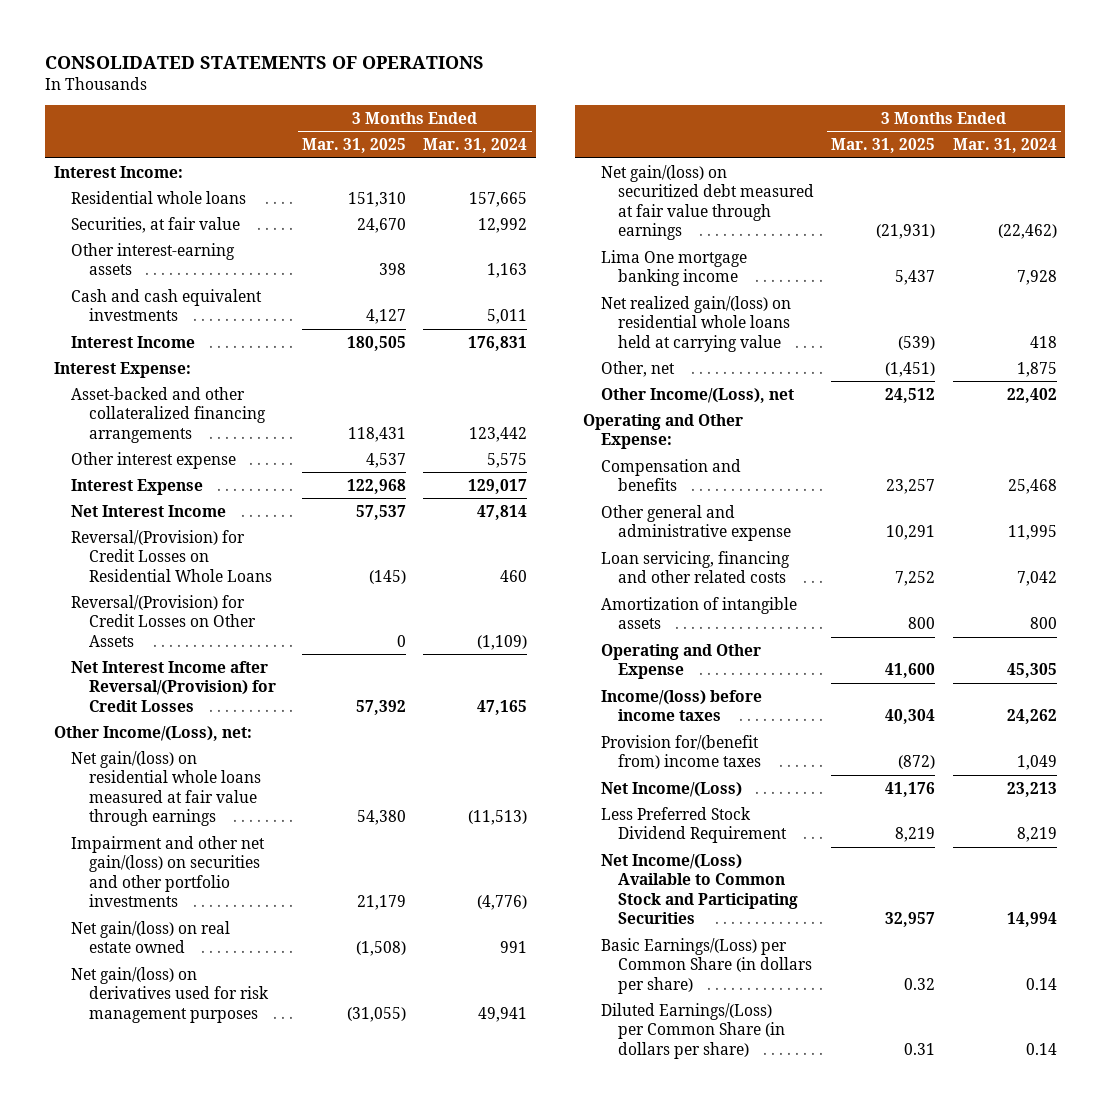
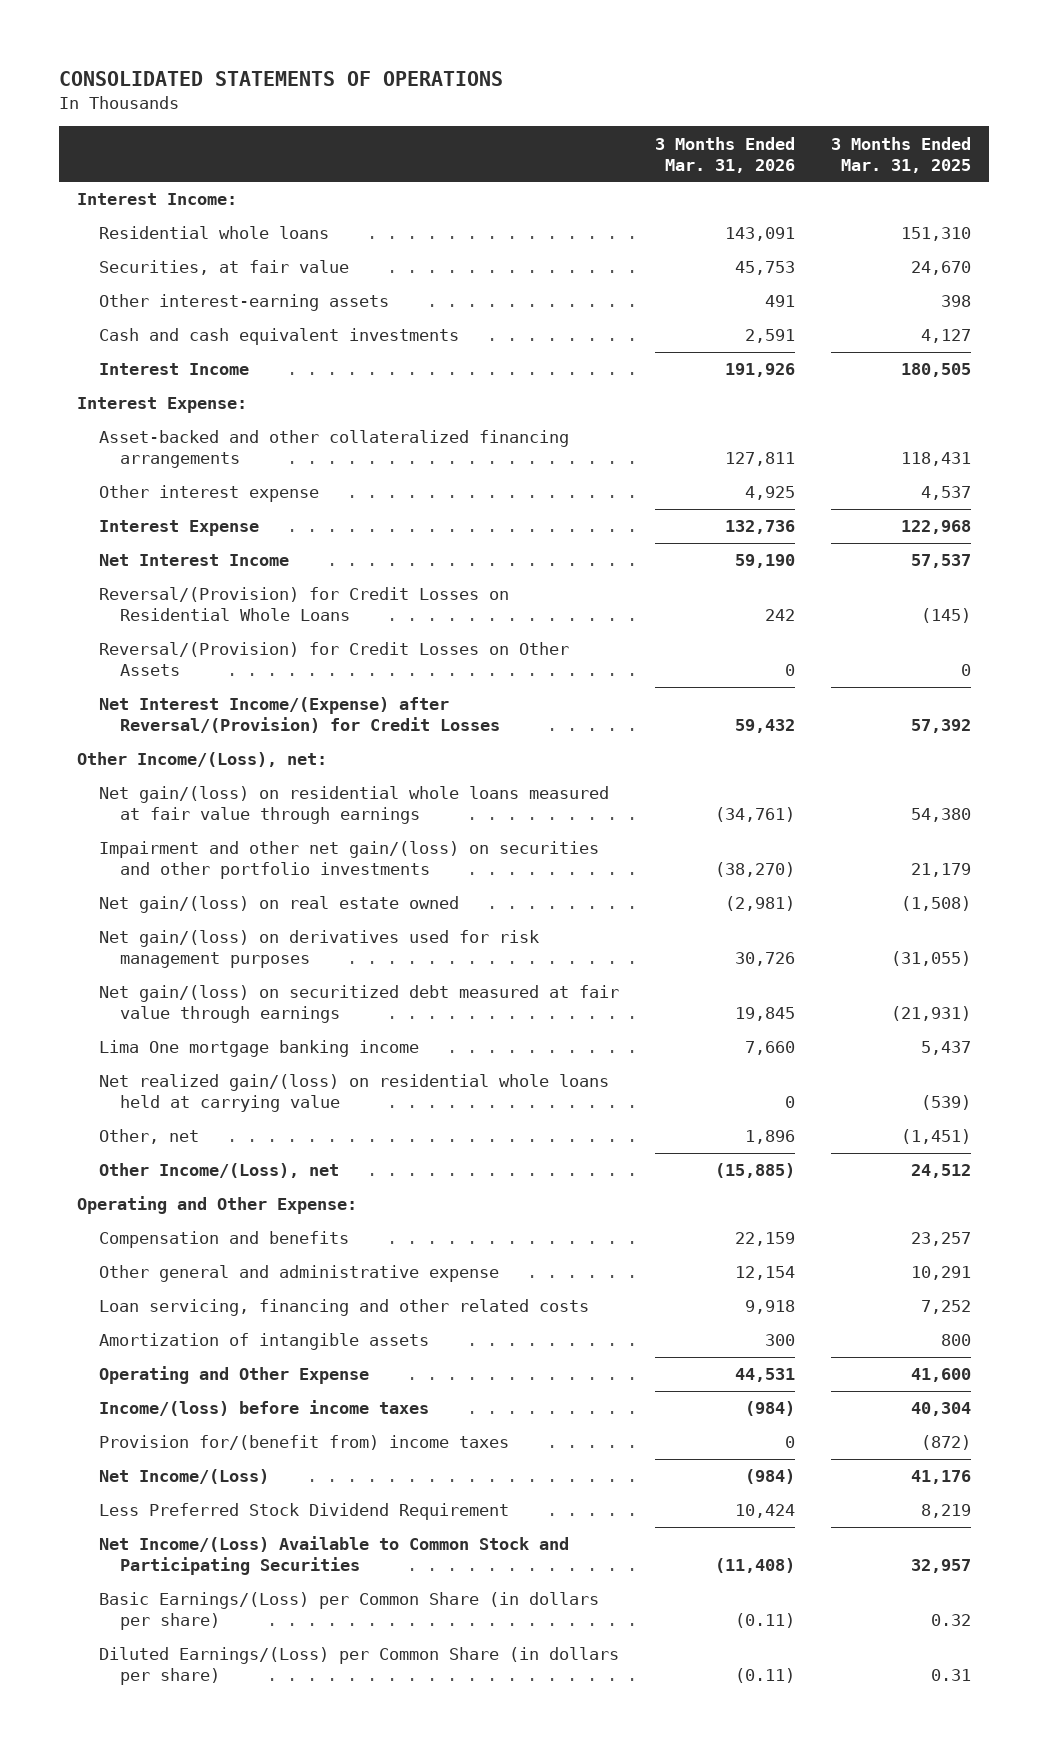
- | 3 Months Ended Mar. 31, 2025 | 3 Months Ended Mar. 31, 2024
+ | 3 Months Ended Mar. 31, 2026 | 3 Months Ended Mar. 31, 2025
- Net Interest Income after Reversal/(Provision) for Credit Losses | 57,392 | 47,165
+ Net Interest Income/(Expense) after Reversal/(Provision) for Credit Losses | 59,432 | 57,392

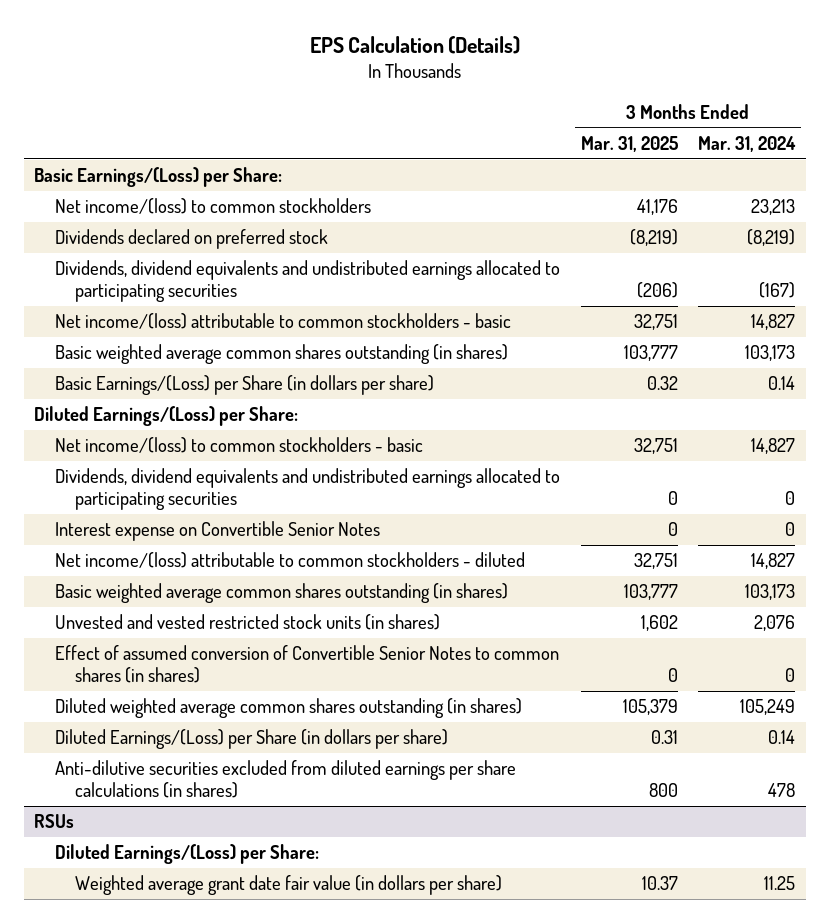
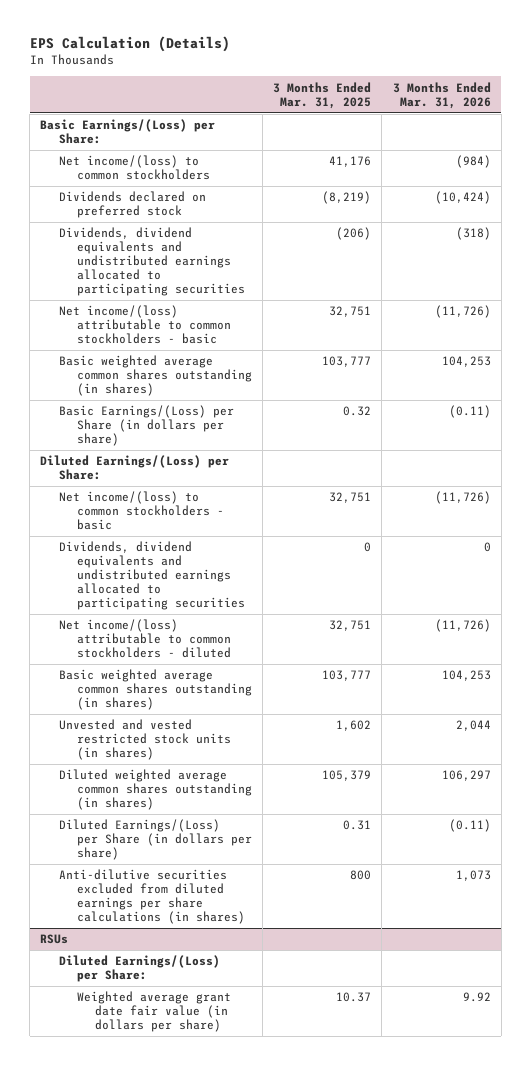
- | 3 Months Ended Mar. 31, 2025 | 3 Months Ended Mar. 31, 2024
+ | 3 Months Ended Mar. 31, 2025 | 3 Months Ended Mar. 31, 2026
- Interest expense on Convertible Senior Notes | 0 | 0
- Effect of assumed conversion of Convertible Senior Notes to common shares (in shares) | 0 | 0

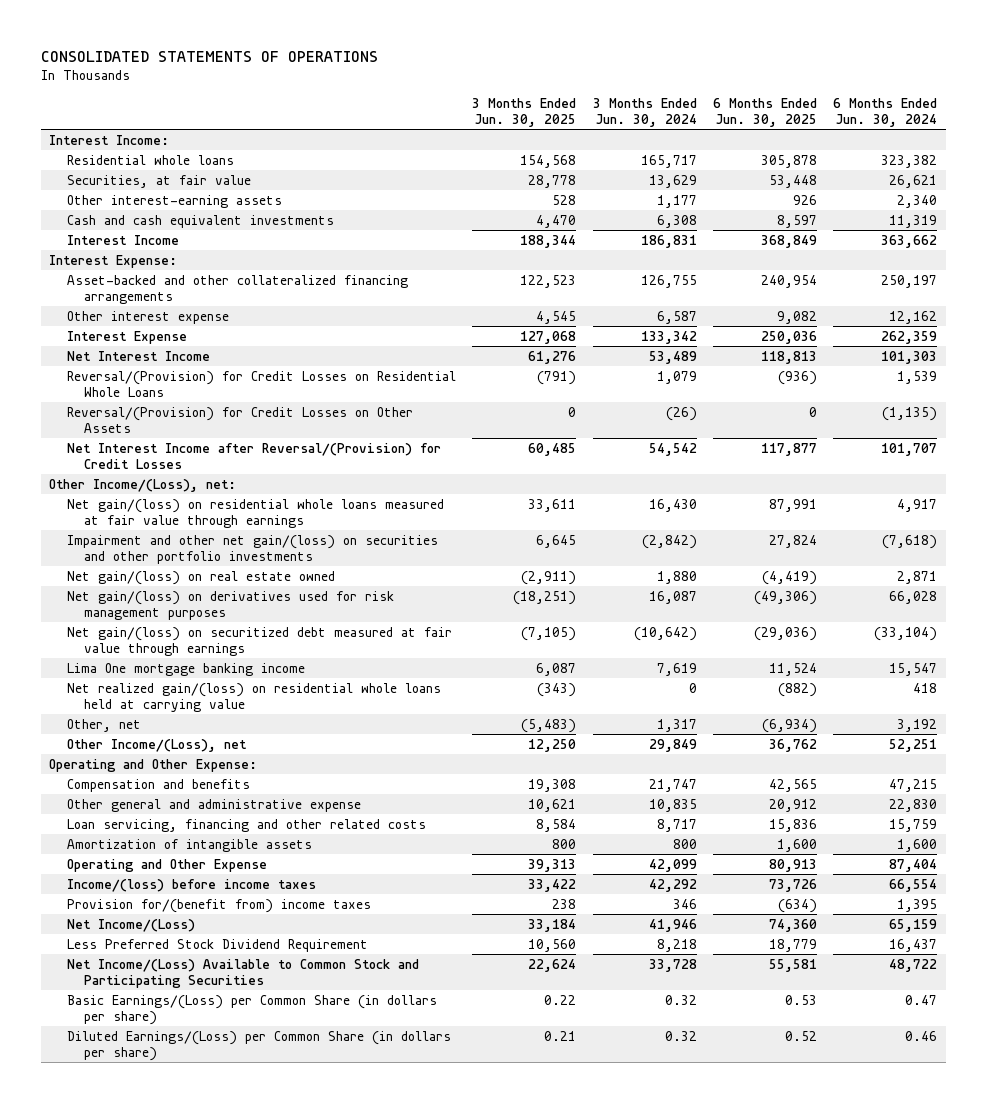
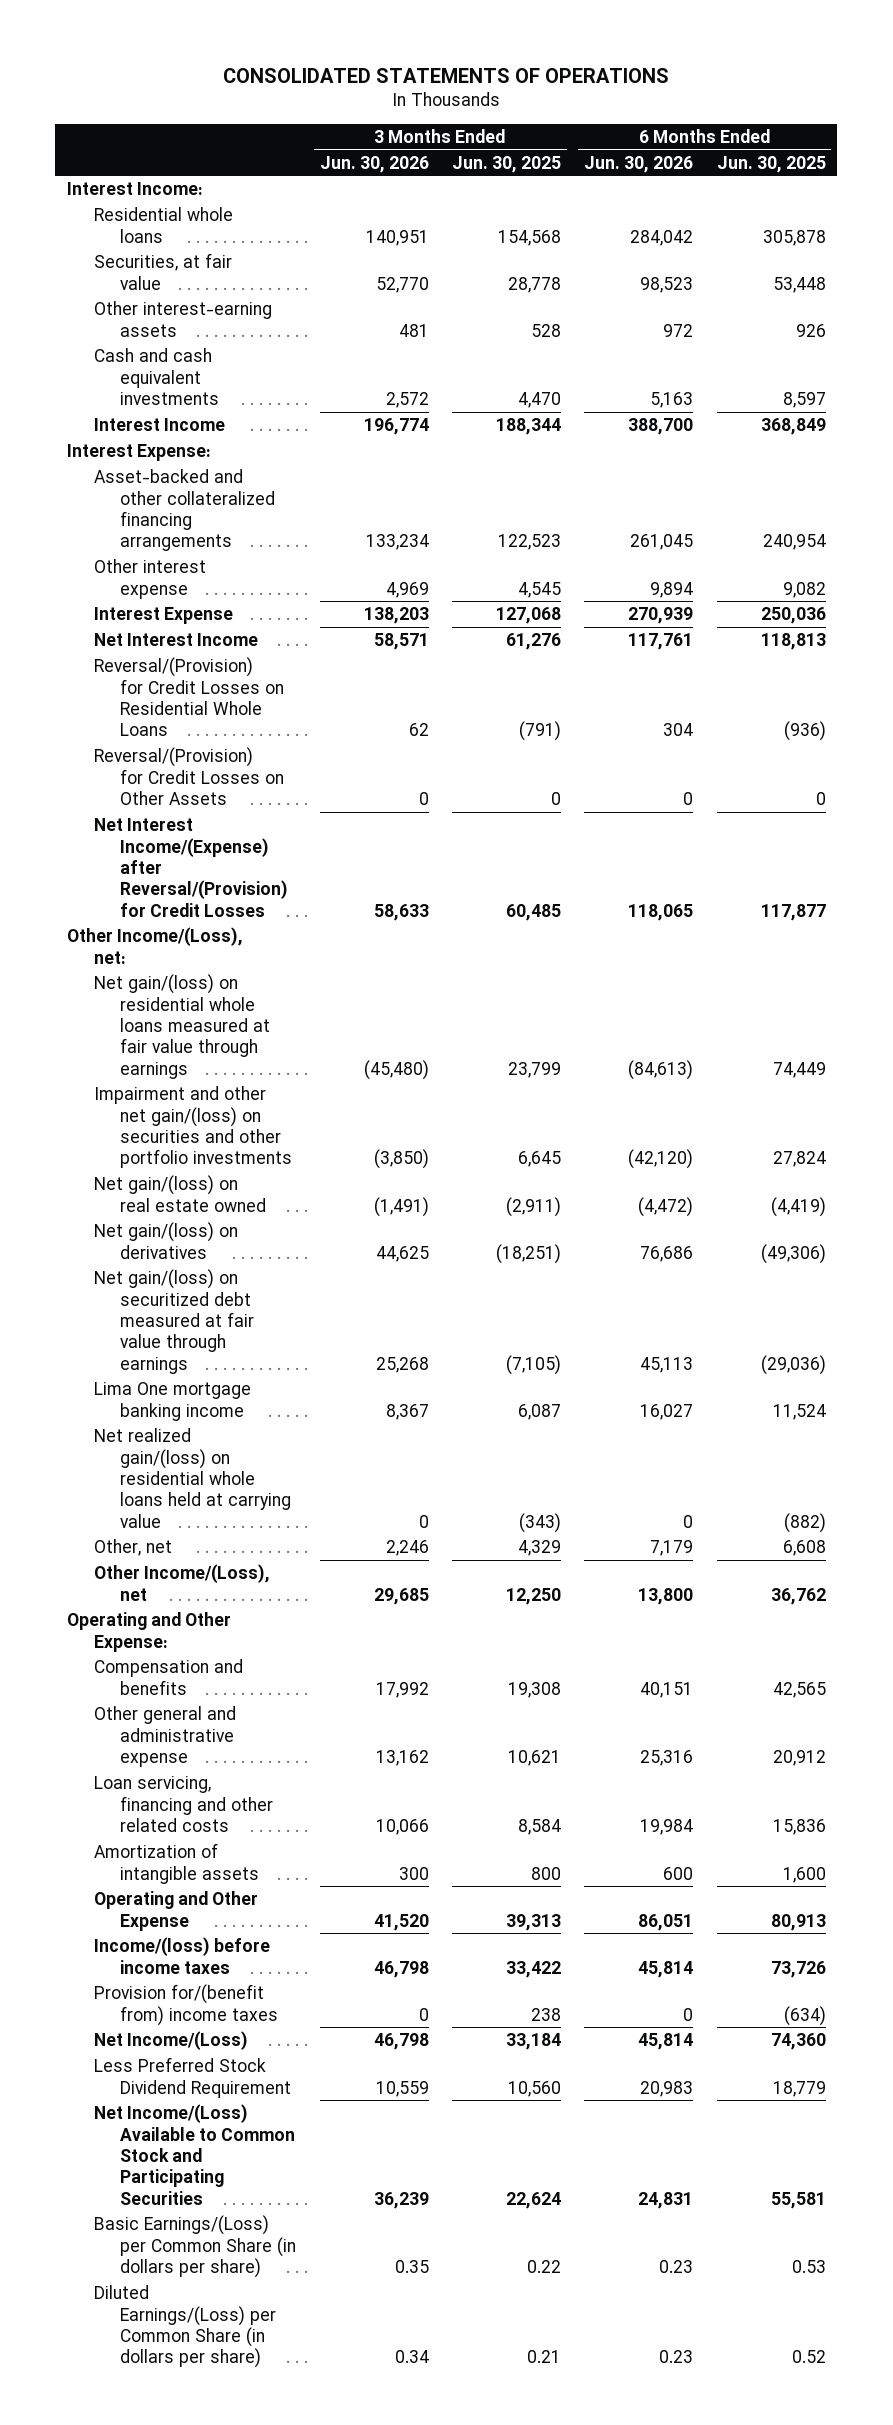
- | 3 Months Ended Jun. 30, 2025 | 3 Months Ended Jun. 30, 2024 | 6 Months Ended Jun. 30, 2025 | 6 Months Ended Jun. 30, 2024
+ | 3 Months Ended Jun. 30, 2026 | 3 Months Ended Jun. 30, 2025 | 6 Months Ended Jun. 30, 2026 | 6 Months Ended Jun. 30, 2025
- Net Interest Income after Reversal/(Provision) for Credit Losses | 60,485 | 54,542 | 117,877 | 101,707
+ Net Interest Income/(Expense) after Reversal/(Provision) for Credit Losses | 58,633 | 60,485 | 118,065 | 117,877
- Net gain/(loss) on residential whole loans measured at fair value through earnings | 33,611 | 16,430 | 87,991 | 4,917
+ Net gain/(loss) on residential whole loans measured at fair value through earnings | (45,480) | 23,799 | (84,613) | 74,449
- Net gain/(loss) on derivatives used for risk management purposes | (18,251) | 16,087 | (49,306) | 66,028
+ Net gain/(loss) on derivatives | 44,625 | (18,251) | 76,686 | (49,306)
- Other, net | (5,483) | 1,317 | (6,934) | 3,192
+ Other, net | 2,246 | 4,329 | 7,179 | 6,608

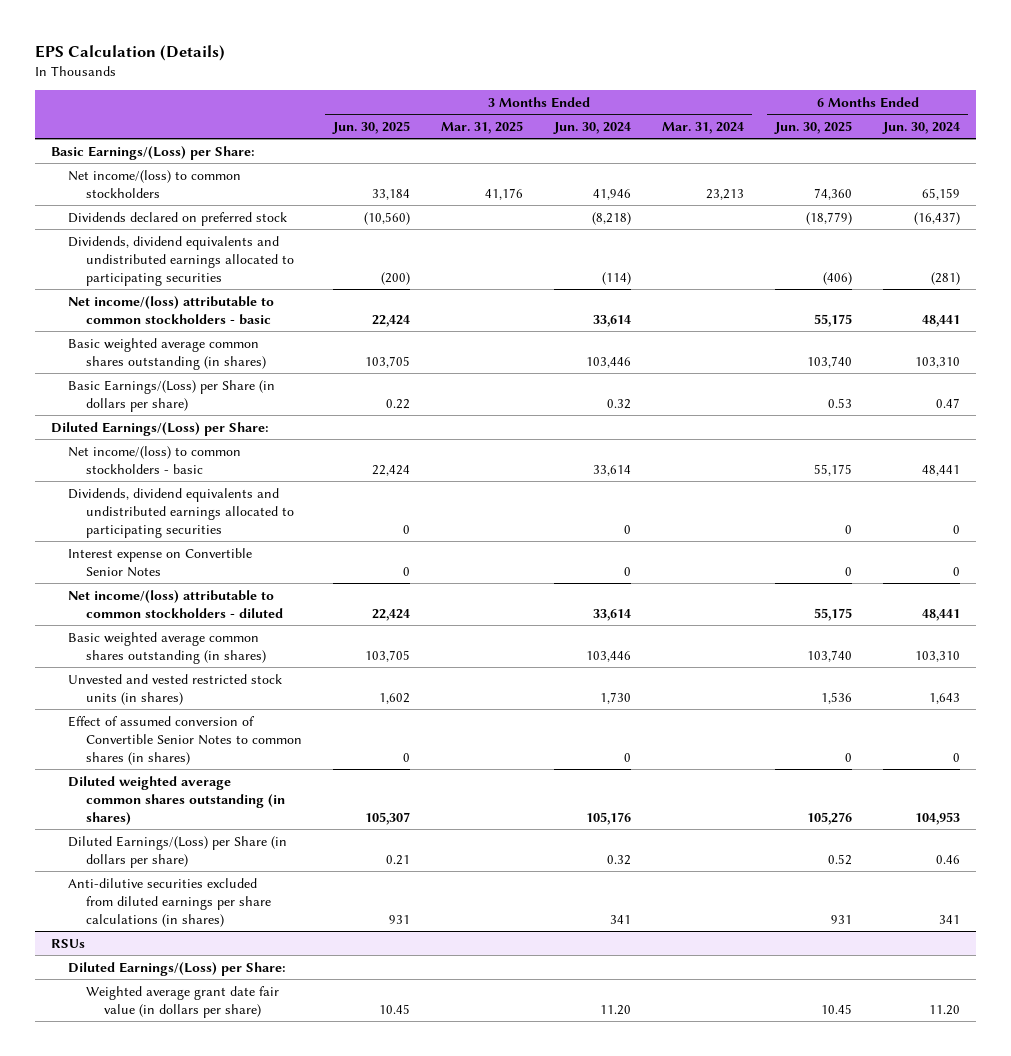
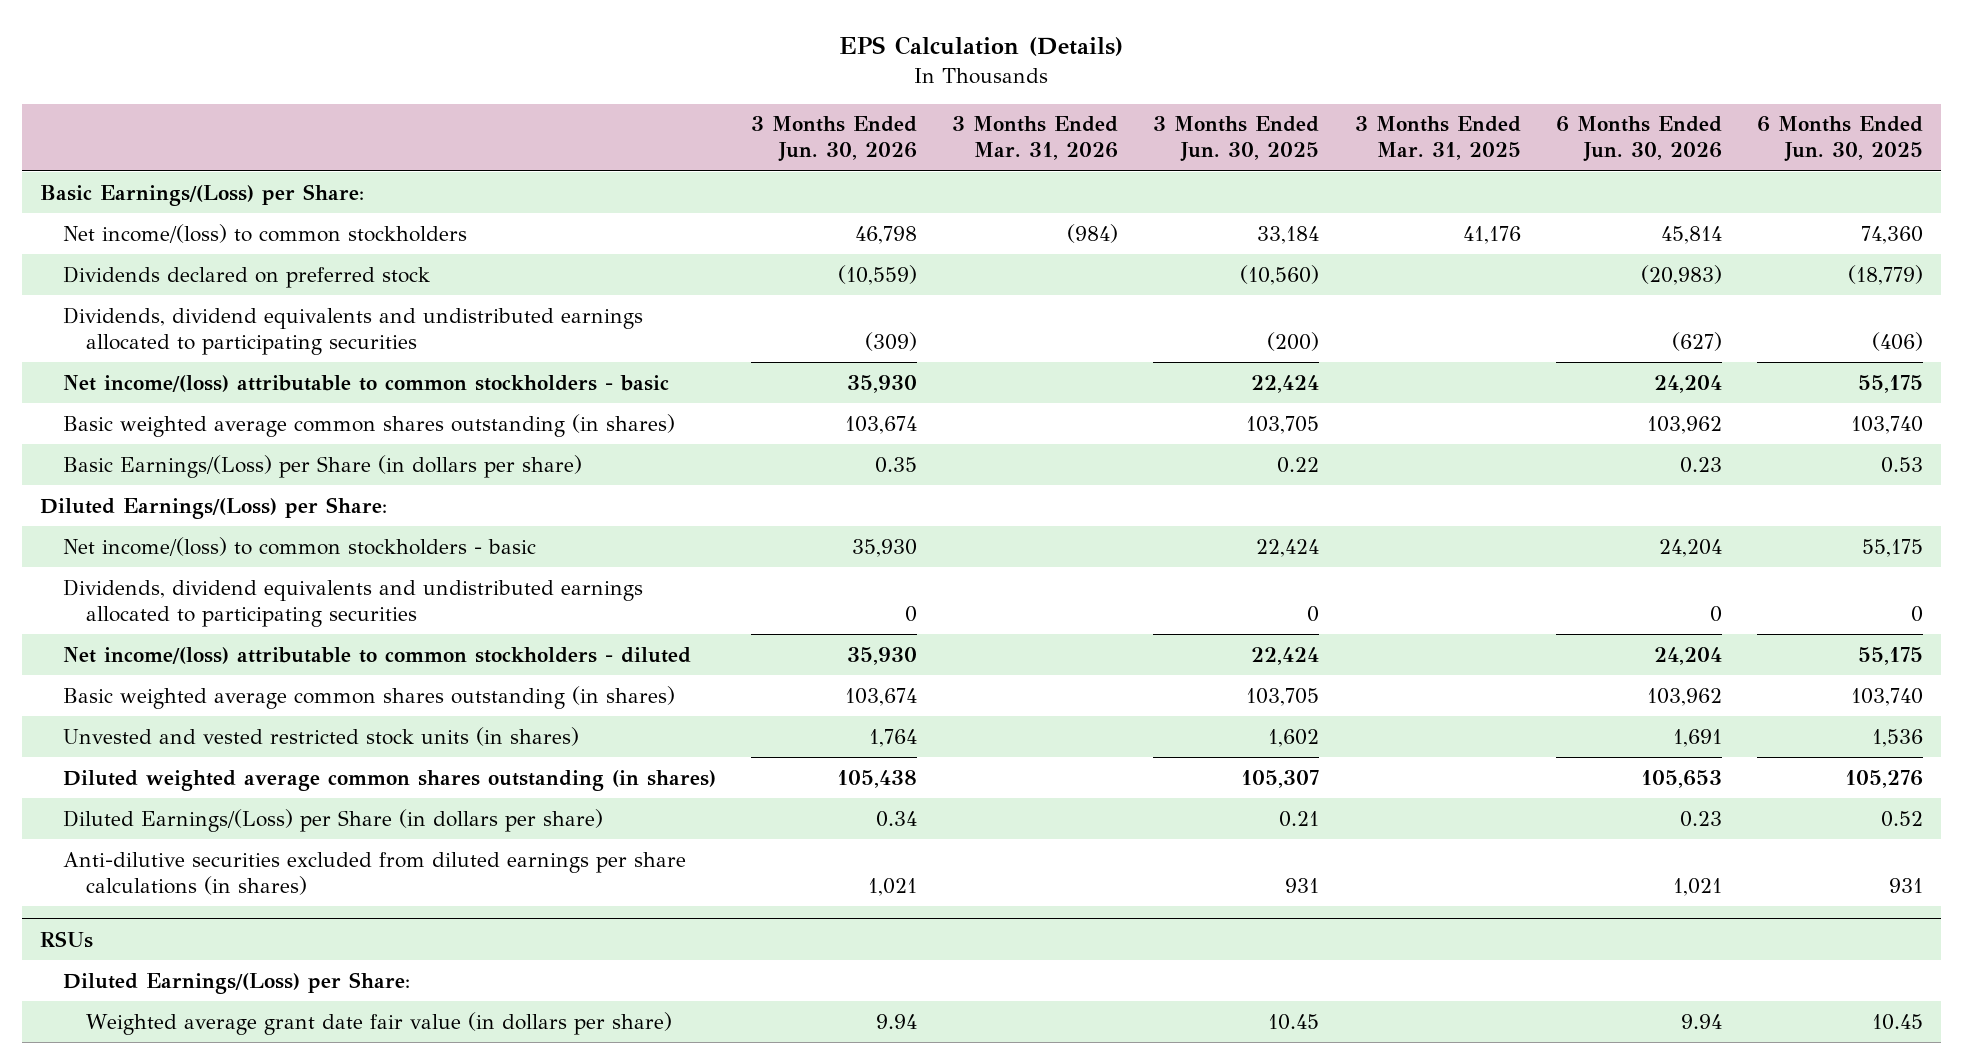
- | 3 Months Ended Jun. 30, 2025 | 3 Months Ended Mar. 31, 2025 | 3 Months Ended Jun. 30, 2024 | 3 Months Ended Mar. 31, 2024 | 6 Months Ended Jun. 30, 2025 | 6 Months Ended Jun. 30, 2024
+ | 3 Months Ended Jun. 30, 2026 | 3 Months Ended Mar. 31, 2026 | 3 Months Ended Jun. 30, 2025 | 3 Months Ended Mar. 31, 2025 | 6 Months Ended Jun. 30, 2026 | 6 Months Ended Jun. 30, 2025
- Interest expense on Convertible Senior Notes | 0 | | 0 | | 0 | 0
- Effect of assumed conversion of Convertible Senior Notes to common shares (in shares) | 0 | | 0 | | 0 | 0

